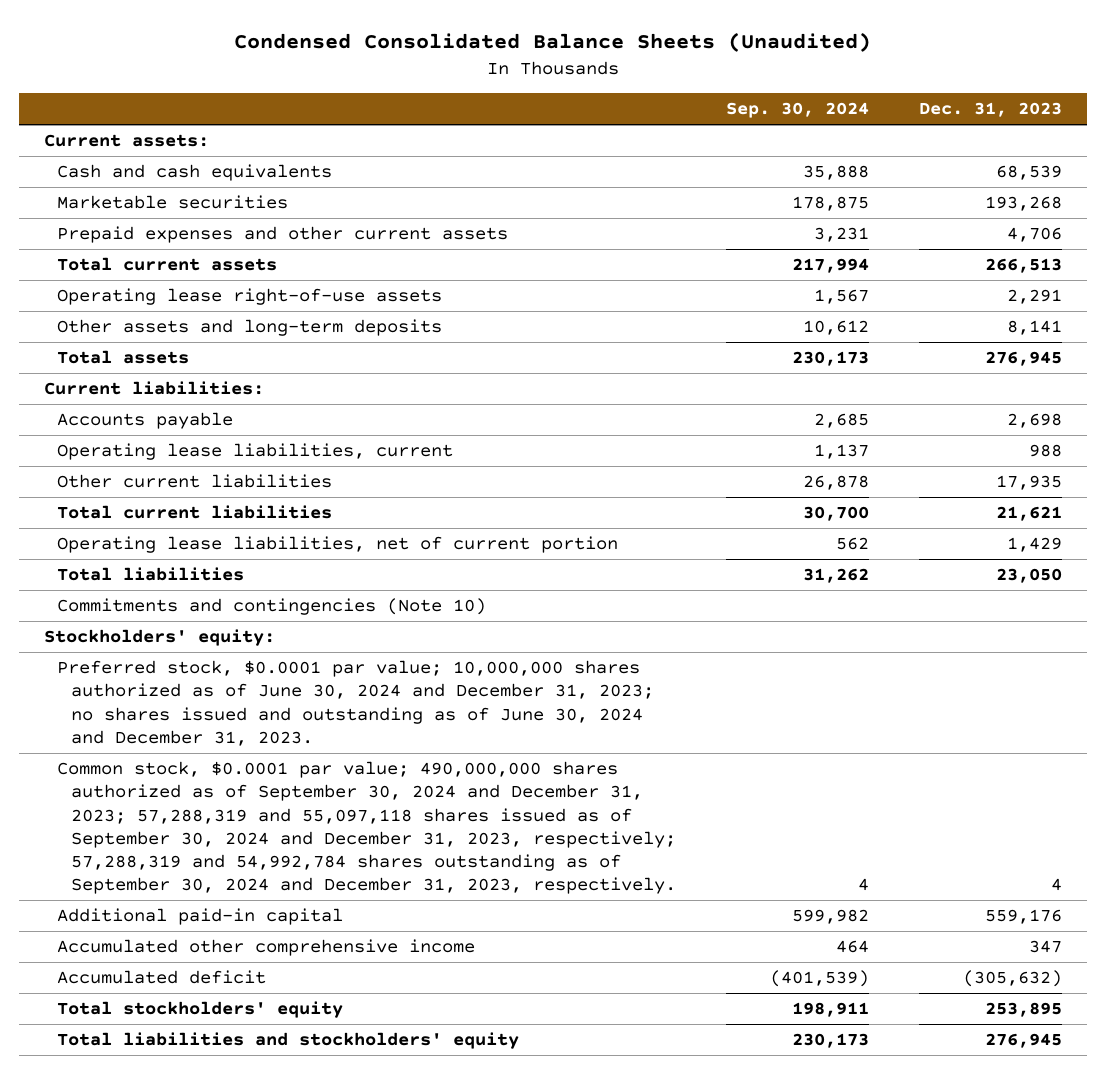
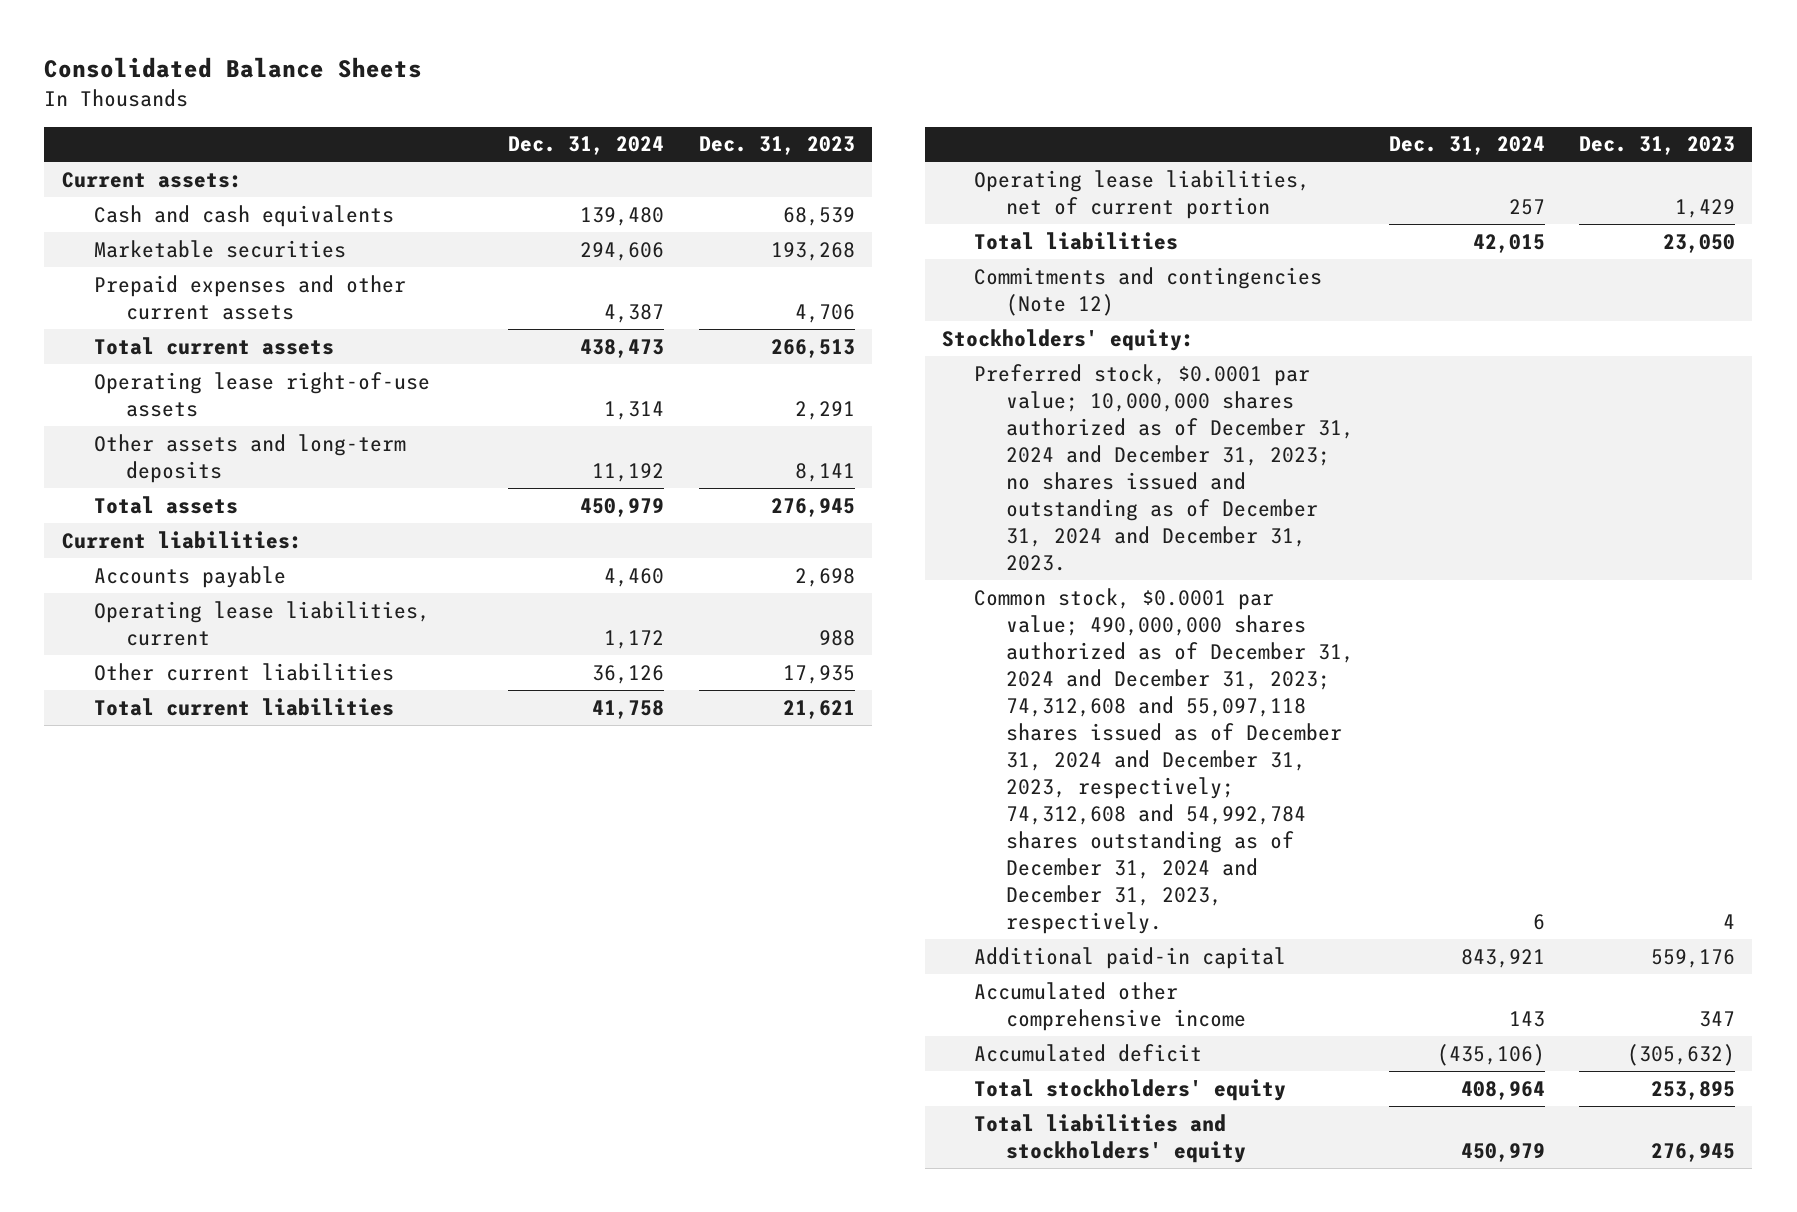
- Condensed Consolidated Balance Sheets (Unaudited)
+ Consolidated Balance Sheets
- | Sep. 30, 2024 | Dec. 31, 2023
+ | Dec. 31, 2024 | Dec. 31, 2023
- Commitments and contingencies (Note 10)
+ Commitments and contingencies (Note 12)
- Preferred stock, $0.0001 par value; 10,000,000 shares authorized as of June 30, 2024 and December 31, 2023; no shares issued and outstanding as of June 30, 2024 and December 31, 2023.
- Common stock, $0.0001 par value; 490,000,000 shares authorized as of September 30, 2024 and December 31, 2023; 57,288,319 and 55,097,118 shares issued as of September 30, 2024 and December 31, 2023, respectively; 57,288,319 and 54,992,784 shares outstanding as of September 30, 2024 and December 31, 2023, respectively. | 4 | 4
+ Preferred stock, $0.0001 par value; 10,000,000 shares authorized as of December 31, 2024 and December 31, 2023; no shares issued and outstanding as of December 31, 2024 and December 31, 2023.
+ Common stock, $0.0001 par value; 490,000,000 shares authorized as of December 31, 2024 and December 31, 2023; 74,312,608 and 55,097,118 shares issued as of December 31, 2024 and December 31, 2023, respectively; 74,312,608 and 54,992,784 shares outstanding as of December 31, 2024 and December 31, 2023, respectively. | 6 | 4

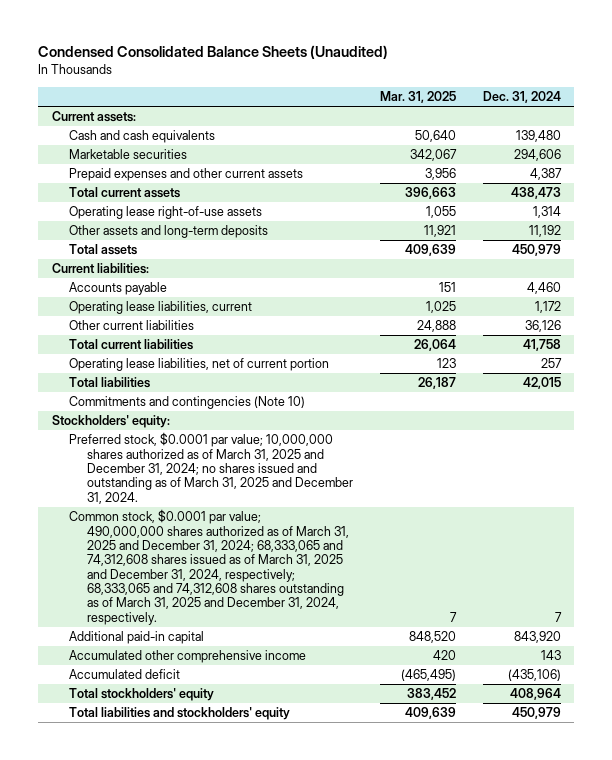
- Consolidated Balance Sheets
+ Condensed Consolidated Balance Sheets (Unaudited)
- | Dec. 31, 2024 | Dec. 31, 2023
+ | Mar. 31, 2025 | Dec. 31, 2024
- Commitments and contingencies (Note 12)
+ Commitments and contingencies (Note 10)
- Preferred stock, $0.0001 par value; 10,000,000 shares authorized as of December 31, 2024 and December 31, 2023; no shares issued and outstanding as of December 31, 2024 and December 31, 2023.
- Common stock, $0.0001 par value; 490,000,000 shares authorized as of December 31, 2024 and December 31, 2023; 74,312,608 and 55,097,118 shares issued as of December 31, 2024 and December 31, 2023, respectively; 74,312,608 and 54,992,784 shares outstanding as of December 31, 2024 and December 31, 2023, respectively. | 6 | 4
- Additional paid-in capital | 843,921 | 559,176
+ Preferred stock, $0.0001 par value; 10,000,000 shares authorized as of March 31, 2025 and December 31, 2024; no shares issued and outstanding as of March 31, 2025 and December 31, 2024.
+ Common stock, $0.0001 par value; 490,000,000 shares authorized as of March 31, 2025 and December 31, 2024; 68,333,065 and 74,312,608 shares issued as of March 31, 2025 and December 31, 2024, respectively; 68,333,065 and 74,312,608 shares outstanding as of March 31, 2025 and December 31, 2024, respectively. | 7 | 7
+ Additional paid-in capital | 848,520 | 843,920

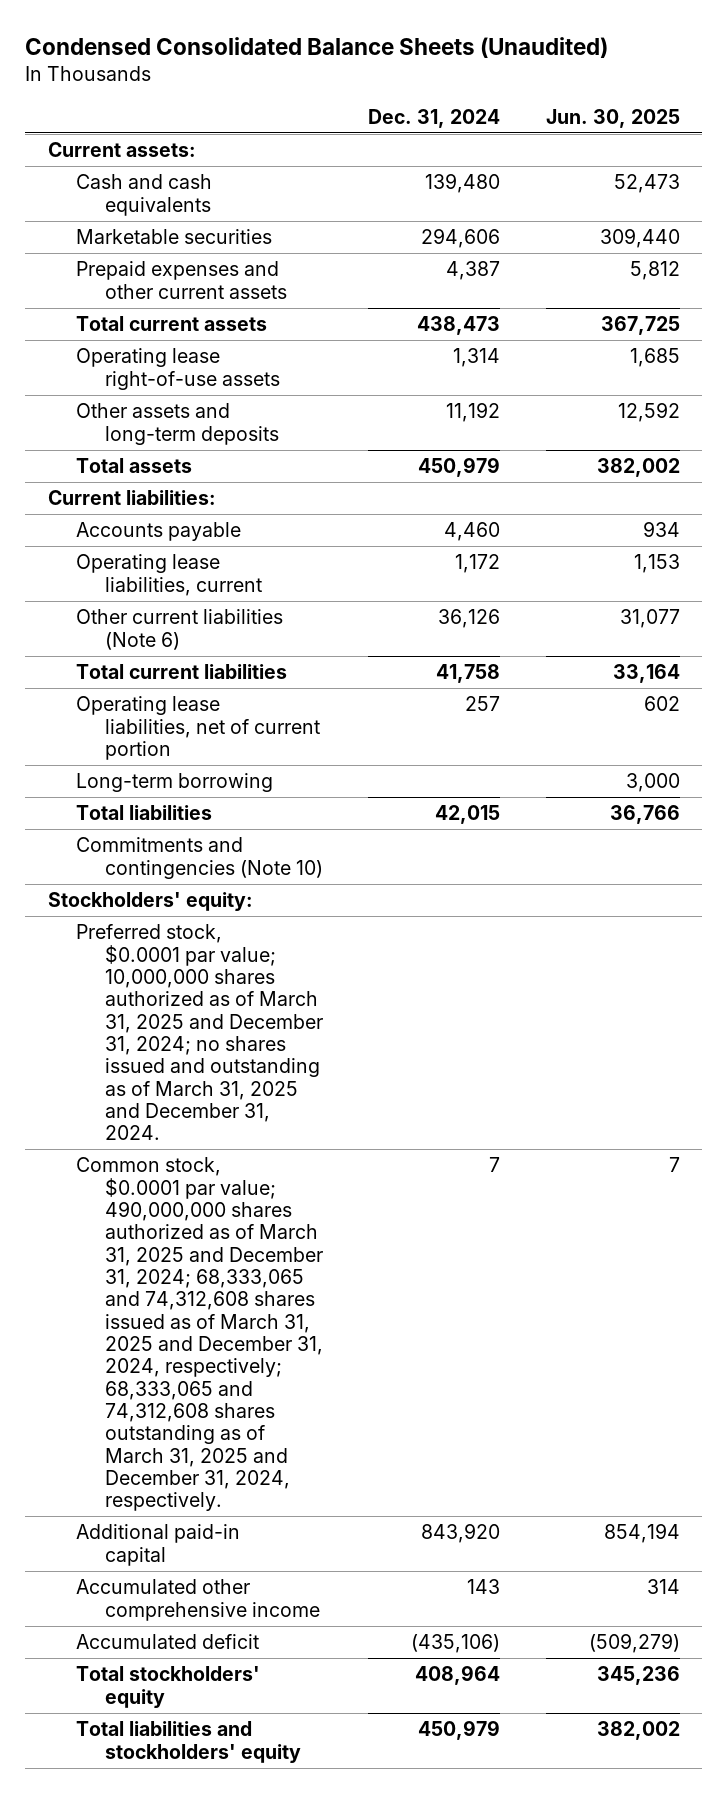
- | Mar. 31, 2025 | Dec. 31, 2024
+ | Dec. 31, 2024 | Jun. 30, 2025
- Other current liabilities | 24,888 | 36,126
+ Other current liabilities (Note 6) | 36,126 | 31,077
+ Long-term borrowing | | 3,000

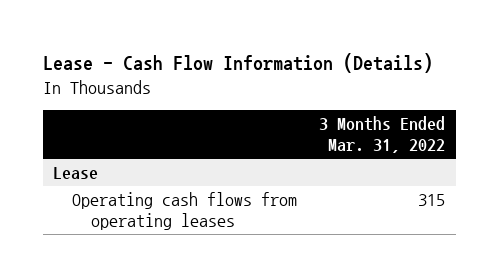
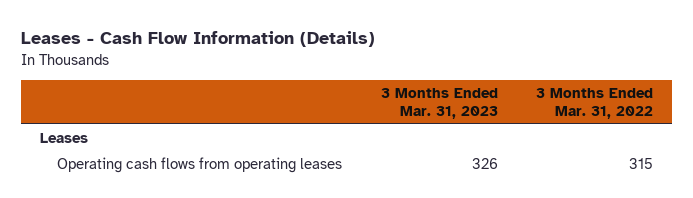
- Lease - Cash Flow Information (Details)
+ Leases - Cash Flow Information (Details)
- | 3 Months Ended Mar. 31, 2022
+ | 3 Months Ended Mar. 31, 2023 | 3 Months Ended Mar. 31, 2022
- Lease
+ Leases

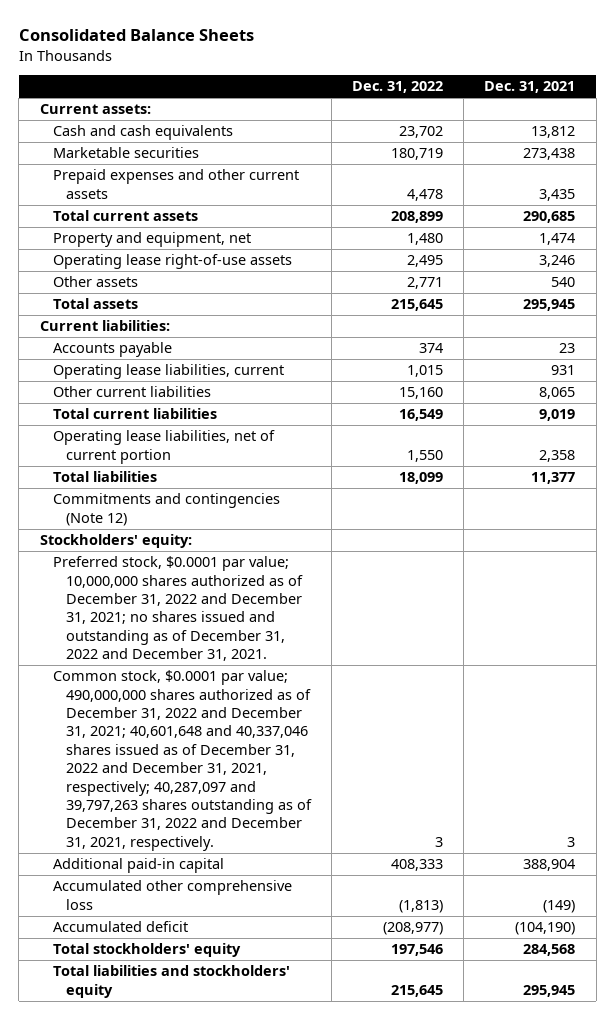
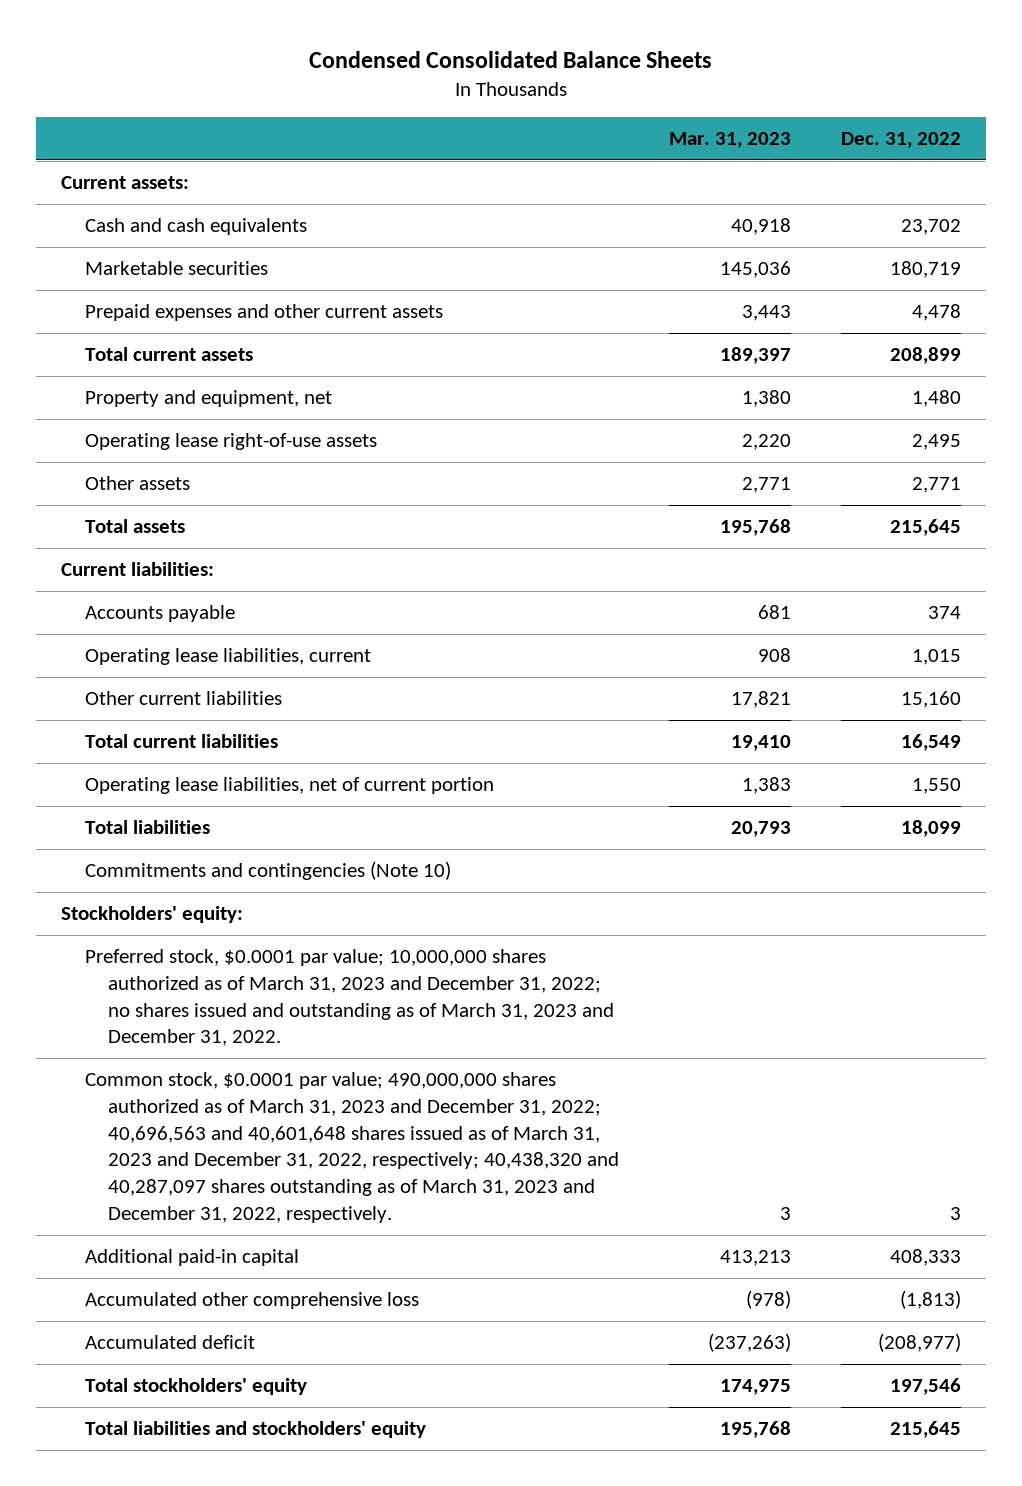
- Consolidated Balance Sheets
+ Condensed Consolidated Balance Sheets
- | Dec. 31, 2022 | Dec. 31, 2021
+ | Mar. 31, 2023 | Dec. 31, 2022
- Commitments and contingencies (Note 12)
+ Commitments and contingencies (Note 10)
- Preferred stock, $0.0001 par value; 10,000,000 shares authorized as of December 31, 2022 and December 31, 2021; no shares issued and outstanding as of December 31, 2022 and December 31, 2021.
- Common stock, $0.0001 par value; 490,000,000 shares authorized as of December 31, 2022 and December 31, 2021; 40,601,648 and 40,337,046 shares issued as of December 31, 2022 and December 31, 2021, respectively; 40,287,097 and 39,797,263 shares outstanding as of December 31, 2022 and December 31, 2021, respectively. | 3 | 3
+ Preferred stock, $0.0001 par value; 10,000,000 shares authorized as of March 31, 2023 and December 31, 2022; no shares issued and outstanding as of March 31, 2023 and December 31, 2022.
+ Common stock, $0.0001 par value; 490,000,000 shares authorized as of March 31, 2023 and December 31, 2022; 40,696,563 and 40,601,648 shares issued as of March 31, 2023 and December 31, 2022, respectively; 40,438,320 and 40,287,097 shares outstanding as of March 31, 2023 and December 31, 2022, respectively. | 3 | 3

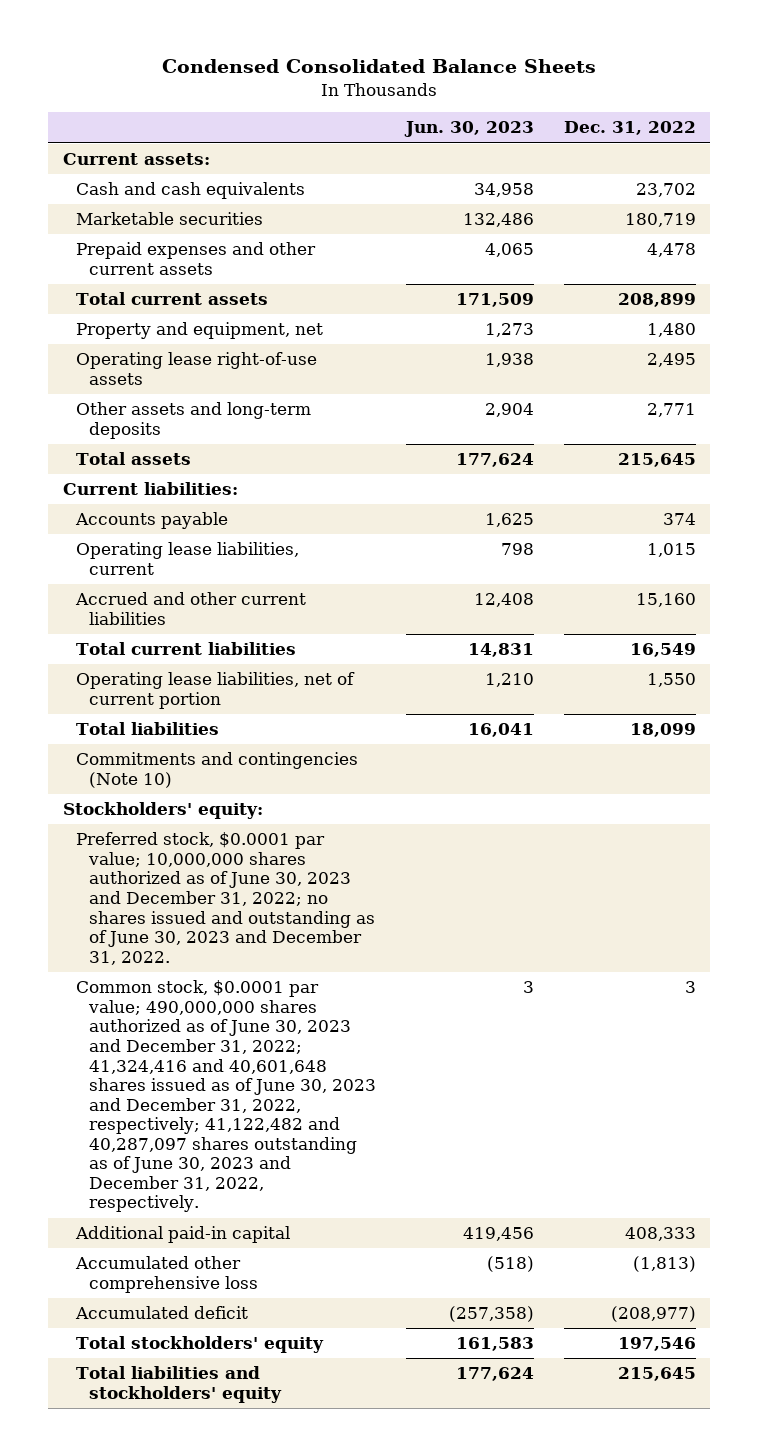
- | Mar. 31, 2023 | Dec. 31, 2022
+ | Jun. 30, 2023 | Dec. 31, 2022
- Other assets | 2,771 | 2,771
+ Other assets and long-term deposits | 2,904 | 2,771
- Other current liabilities | 17,821 | 15,160
+ Accrued and other current liabilities | 12,408 | 15,160
- Preferred stock, $0.0001 par value; 10,000,000 shares authorized as of March 31, 2023 and December 31, 2022; no shares issued and outstanding as of March 31, 2023 and December 31, 2022.
- Common stock, $0.0001 par value; 490,000,000 shares authorized as of March 31, 2023 and December 31, 2022; 40,696,563 and 40,601,648 shares issued as of March 31, 2023 and December 31, 2022, respectively; 40,438,320 and 40,287,097 shares outstanding as of March 31, 2023 and December 31, 2022, respectively. | 3 | 3
+ Preferred stock, $0.0001 par value; 10,000,000 shares authorized as of June 30, 2023 and December 31, 2022; no shares issued and outstanding as of June 30, 2023 and December 31, 2022.
+ Common stock, $0.0001 par value; 490,000,000 shares authorized as of June 30, 2023 and December 31, 2022; 41,324,416 and 40,601,648 shares issued as of June 30, 2023 and December 31, 2022, respectively; 41,122,482 and 40,287,097 shares outstanding as of June 30, 2023 and December 31, 2022, respectively. | 3 | 3

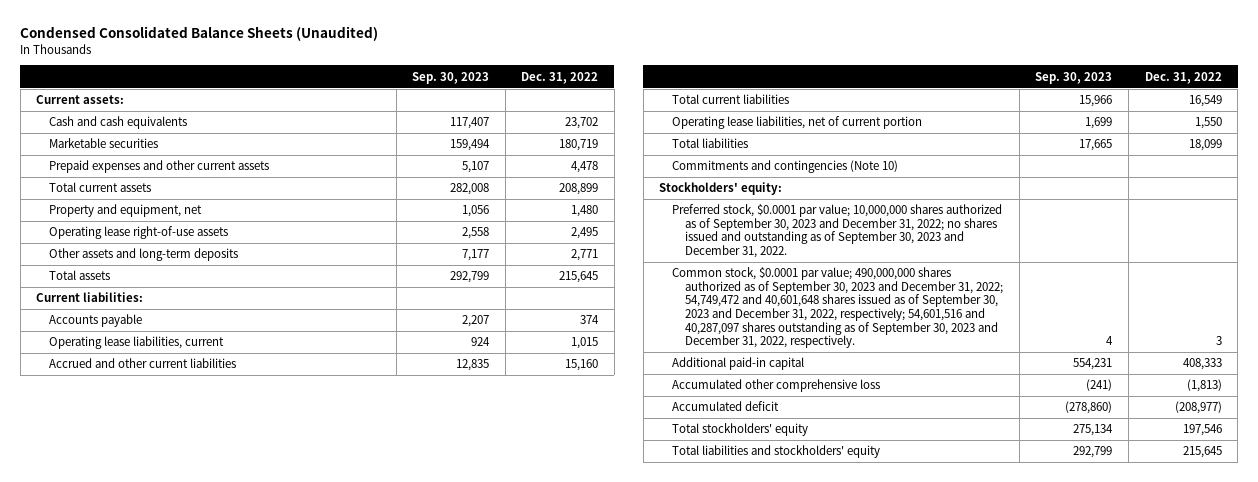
- Condensed Consolidated Balance Sheets
+ Condensed Consolidated Balance Sheets (Unaudited)
- | Jun. 30, 2023 | Dec. 31, 2022
+ | Sep. 30, 2023 | Dec. 31, 2022
- Preferred stock, $0.0001 par value; 10,000,000 shares authorized as of June 30, 2023 and December 31, 2022; no shares issued and outstanding as of June 30, 2023 and December 31, 2022.
- Common stock, $0.0001 par value; 490,000,000 shares authorized as of June 30, 2023 and December 31, 2022; 41,324,416 and 40,601,648 shares issued as of June 30, 2023 and December 31, 2022, respectively; 41,122,482 and 40,287,097 shares outstanding as of June 30, 2023 and December 31, 2022, respectively. | 3 | 3
+ Preferred stock, $0.0001 par value; 10,000,000 shares authorized as of September 30, 2023 and December 31, 2022; no shares issued and outstanding as of September 30, 2023 and December 31, 2022.
+ Common stock, $0.0001 par value; 490,000,000 shares authorized as of September 30, 2023 and December 31, 2022; 54,749,472 and 40,601,648 shares issued as of September 30, 2023 and December 31, 2022, respectively; 54,601,516 and 40,287,097 shares outstanding as of September 30, 2023 and December 31, 2022, respectively. | 4 | 3

